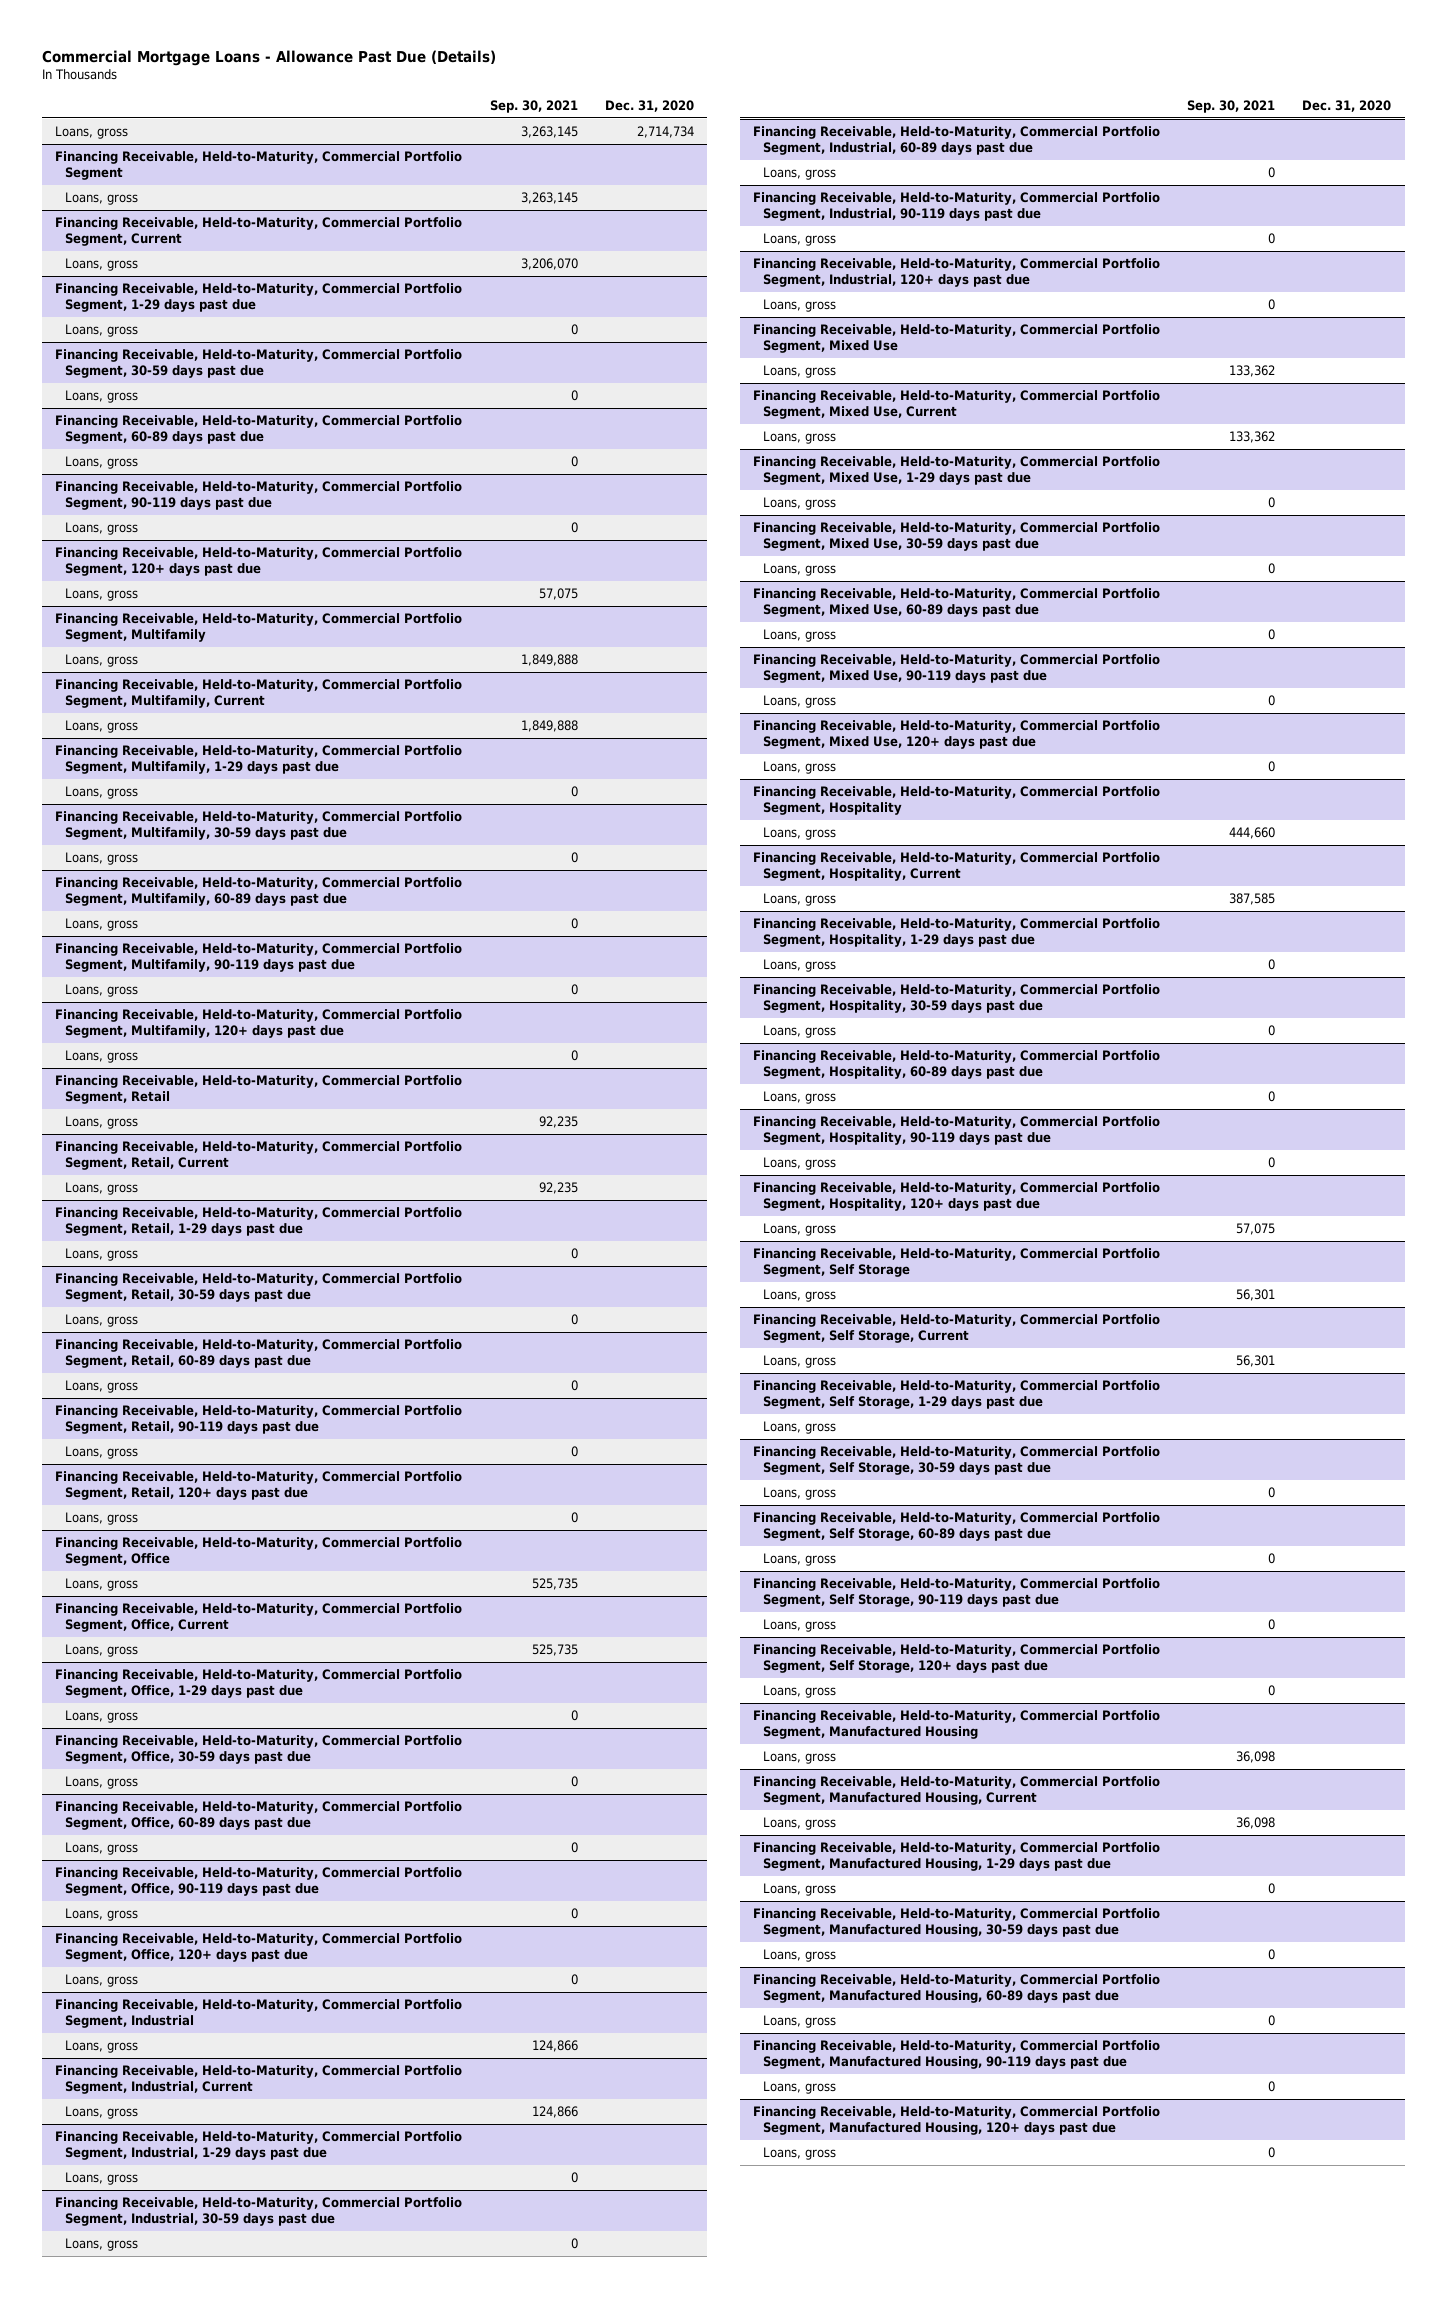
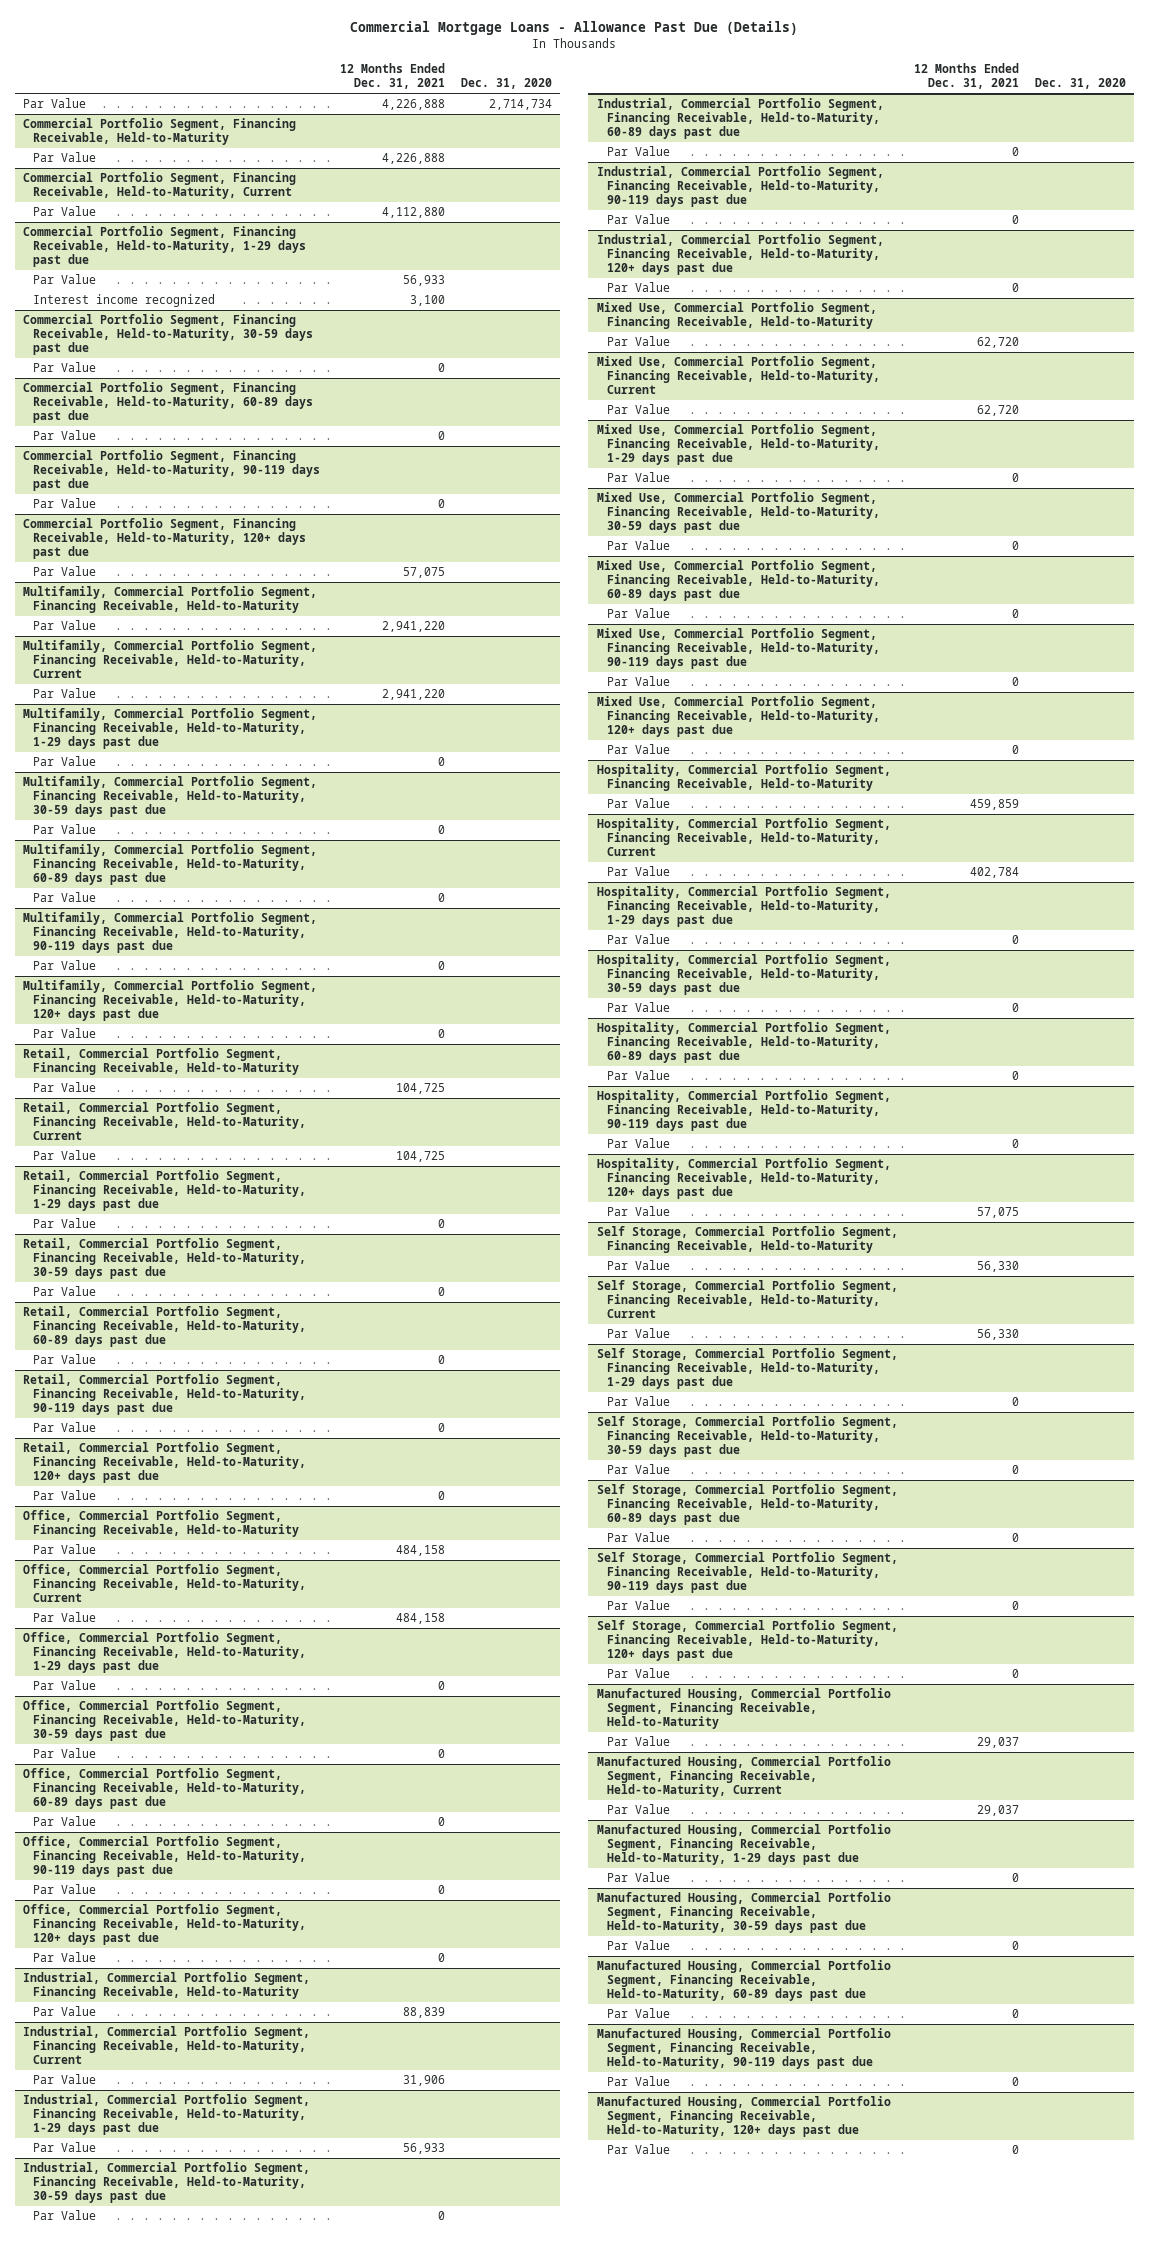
- | Sep. 30, 2021 | Dec. 31, 2020
+ | 12 Months Ended Dec. 31, 2021 | Dec. 31, 2020
- Loans, gross | 3,263,145 | 2,714,734
- Financing Receivable, Held-to-Maturity, Commercial Portfolio Segment
- Loans, gross | 3,263,145 |
- Financing Receivable, Held-to-Maturity, Commercial Portfolio Segment, Current
- Loans, gross | 3,206,070 |
- Financing Receivable, Held-to-Maturity, Commercial Portfolio Segment, 1-29 days past due
- Loans, gross | 0 |
- Financing Receivable, Held-to-Maturity, Commercial Portfolio Segment, 30-59 days past due
- Loans, gross | 0 |
- Financing Receivable, Held-to-Maturity, Commercial Portfolio Segment, 60-89 days past due
- Loans, gross | 0 |
- Financing Receivable, Held-to-Maturity, Commercial Portfolio Segment, 90-119 days past due
- Loans, gross | 0 |
- Financing Receivable, Held-to-Maturity, Commercial Portfolio Segment, 120+ days past due
- Loans, gross | 57,075 |
- Financing Receivable, Held-to-Maturity, Commercial Portfolio Segment, Multifamily
- Loans, gross | 1,849,888 |
- Financing Receivable, Held-to-Maturity, Commercial Portfolio Segment, Multifamily, Current
- Loans, gross | 1,849,888 |
- Financing Receivable, Held-to-Maturity, Commercial Portfolio Segment, Multifamily, 1-29 days past due
- Loans, gross | 0 |
- Financing Receivable, Held-to-Maturity, Commercial Portfolio Segment, Multifamily, 30-59 days past due
- Loans, gross | 0 |
- Financing Receivable, Held-to-Maturity, Commercial Portfolio Segment, Multifamily, 60-89 days past due
- Loans, gross | 0 |
- Financing Receivable, Held-to-Maturity, Commercial Portfolio Segment, Multifamily, 90-119 days past due
- Loans, gross | 0 |
- Financing Receivable, Held-to-Maturity, Commercial Portfolio Segment, Multifamily, 120+ days past due
- Loans, gross | 0 |
- Financing Receivable, Held-to-Maturity, Commercial Portfolio Segment, Retail
- Loans, gross | 92,235 |
- Financing Receivable, Held-to-Maturity, Commercial Portfolio Segment, Retail, Current
- Loans, gross | 92,235 |
- Financing Receivable, Held-to-Maturity, Commercial Portfolio Segment, Retail, 1-29 days past due
- Loans, gross | 0 |
- Financing Receivable, Held-to-Maturity, Commercial Portfolio Segment, Retail, 30-59 days past due
- Loans, gross | 0 |
- Financing Receivable, Held-to-Maturity, Commercial Portfolio Segment, Retail, 60-89 days past due
- Loans, gross | 0 |
- Financing Receivable, Held-to-Maturity, Commercial Portfolio Segment, Retail, 90-119 days past due
- Loans, gross | 0 |
- Financing Receivable, Held-to-Maturity, Commercial Portfolio Segment, Retail, 120+ days past due
- Loans, gross | 0 |
- Financing Receivable, Held-to-Maturity, Commercial Portfolio Segment, Office
- Loans, gross | 525,735 |
- Financing Receivable, Held-to-Maturity, Commercial Portfolio Segment, Office, Current
- Loans, gross | 525,735 |
- Financing Receivable, Held-to-Maturity, Commercial Portfolio Segment, Office, 1-29 days past due
- Loans, gross | 0 |
- Financing Receivable, Held-to-Maturity, Commercial Portfolio Segment, Office, 30-59 days past due
- Loans, gross | 0 |
- Financing Receivable, Held-to-Maturity, Commercial Portfolio Segment, Office, 60-89 days past due
- Loans, gross | 0 |
- Financing Receivable, Held-to-Maturity, Commercial Portfolio Segment, Office, 90-119 days past due
- Loans, gross | 0 |
- Financing Receivable, Held-to-Maturity, Commercial Portfolio Segment, Office, 120+ days past due
- Loans, gross | 0 |
- Financing Receivable, Held-to-Maturity, Commercial Portfolio Segment, Industrial
- Loans, gross | 124,866 |
- Financing Receivable, Held-to-Maturity, Commercial Portfolio Segment, Industrial, Current
- Loans, gross | 124,866 |
- Financing Receivable, Held-to-Maturity, Commercial Portfolio Segment, Industrial, 1-29 days past due
- Loans, gross | 0 |
- Financing Receivable, Held-to-Maturity, Commercial Portfolio Segment, Industrial, 30-59 days past due
- Loans, gross | 0 |
- Financing Receivable, Held-to-Maturity, Commercial Portfolio Segment, Industrial, 60-89 days past due
- Loans, gross | 0 |
- Financing Receivable, Held-to-Maturity, Commercial Portfolio Segment, Industrial, 90-119 days past due
- Loans, gross | 0 |
- Financing Receivable, Held-to-Maturity, Commercial Portfolio Segment, Industrial, 120+ days past due
- Loans, gross | 0 |
- Financing Receivable, Held-to-Maturity, Commercial Portfolio Segment, Mixed Use
- Loans, gross | 133,362 |
- Financing Receivable, Held-to-Maturity, Commercial Portfolio Segment, Mixed Use, Current
- Loans, gross | 133,362 |
- Financing Receivable, Held-to-Maturity, Commercial Portfolio Segment, Mixed Use, 1-29 days past due
- Loans, gross | 0 |
- Financing Receivable, Held-to-Maturity, Commercial Portfolio Segment, Mixed Use, 30-59 days past due
- Loans, gross | 0 |
- Financing Receivable, Held-to-Maturity, Commercial Portfolio Segment, Mixed Use, 60-89 days past due
- Loans, gross | 0 |
- Financing Receivable, Held-to-Maturity, Commercial Portfolio Segment, Mixed Use, 90-119 days past due
- Loans, gross | 0 |
- Financing Receivable, Held-to-Maturity, Commercial Portfolio Segment, Mixed Use, 120+ days past due
- Loans, gross | 0 |
- Financing Receivable, Held-to-Maturity, Commercial Portfolio Segment, Hospitality
- Loans, gross | 444,660 |
- Financing Receivable, Held-to-Maturity, Commercial Portfolio Segment, Hospitality, Current
- Loans, gross | 387,585 |
- Financing Receivable, Held-to-Maturity, Commercial Portfolio Segment, Hospitality, 1-29 days past due
- Loans, gross | 0 |
- Financing Receivable, Held-to-Maturity, Commercial Portfolio Segment, Hospitality, 30-59 days past due
- Loans, gross | 0 |
- Financing Receivable, Held-to-Maturity, Commercial Portfolio Segment, Hospitality, 60-89 days past due
- Loans, gross | 0 |
- Financing Receivable, Held-to-Maturity, Commercial Portfolio Segment, Hospitality, 90-119 days past due
- Loans, gross | 0 |
- Financing Receivable, Held-to-Maturity, Commercial Portfolio Segment, Hospitality, 120+ days past due
- Loans, gross | 57,075 |
- Financing Receivable, Held-to-Maturity, Commercial Portfolio Segment, Self Storage
- Loans, gross | 56,301 |
- Financing Receivable, Held-to-Maturity, Commercial Portfolio Segment, Self Storage, Current
- Loans, gross | 56,301 |
- Financing Receivable, Held-to-Maturity, Commercial Portfolio Segment, Self Storage, 1-29 days past due
- Loans, gross
- Financing Receivable, Held-to-Maturity, Commercial Portfolio Segment, Self Storage, 30-59 days past due
- Loans, gross | 0 |
- Financing Receivable, Held-to-Maturity, Commercial Portfolio Segment, Self Storage, 60-89 days past due
- Loans, gross | 0 |
- Financing Receivable, Held-to-Maturity, Commercial Portfolio Segment, Self Storage, 90-119 days past due
- Loans, gross | 0 |
- Financing Receivable, Held-to-Maturity, Commercial Portfolio Segment, Self Storage, 120+ days past due
- Loans, gross | 0 |
- Financing Receivable, Held-to-Maturity, Commercial Portfolio Segment, Manufactured Housing
- Loans, gross | 36,098 |
- Financing Receivable, Held-to-Maturity, Commercial Portfolio Segment, Manufactured Housing, Current
- Loans, gross | 36,098 |
- Financing Receivable, Held-to-Maturity, Commercial Portfolio Segment, Manufactured Housing, 1-29 days past due
- Loans, gross | 0 |
- Financing Receivable, Held-to-Maturity, Commercial Portfolio Segment, Manufactured Housing, 30-59 days past due
- Loans, gross | 0 |
- Financing Receivable, Held-to-Maturity, Commercial Portfolio Segment, Manufactured Housing, 60-89 days past due
- Loans, gross | 0 |
- Financing Receivable, Held-to-Maturity, Commercial Portfolio Segment, Manufactured Housing, 90-119 days past due
- Loans, gross | 0 |
- Financing Receivable, Held-to-Maturity, Commercial Portfolio Segment, Manufactured Housing, 120+ days past due
- Loans, gross | 0 |
+ Par Value | 4,226,888 | 2,714,734
+ Commercial Portfolio Segment, Financing Receivable, Held-to-Maturity
+ Par Value | 4,226,888 |
+ Commercial Portfolio Segment, Financing Receivable, Held-to-Maturity, Current
+ Par Value | 4,112,880 |
+ Commercial Portfolio Segment, Financing Receivable, Held-to-Maturity, 1-29 days past due
+ Par Value | 56,933 |
+ Interest income recognized | 3,100 |
+ Commercial Portfolio Segment, Financing Receivable, Held-to-Maturity, 30-59 days past due
+ Par Value | 0 |
+ Commercial Portfolio Segment, Financing Receivable, Held-to-Maturity, 60-89 days past due
+ Par Value | 0 |
+ Commercial Portfolio Segment, Financing Receivable, Held-to-Maturity, 90-119 days past due
+ Par Value | 0 |
+ Commercial Portfolio Segment, Financing Receivable, Held-to-Maturity, 120+ days past due
+ Par Value | 57,075 |
+ Multifamily, Commercial Portfolio Segment, Financing Receivable, Held-to-Maturity
+ Par Value | 2,941,220 |
+ Multifamily, Commercial Portfolio Segment, Financing Receivable, Held-to-Maturity, Current
+ Par Value | 2,941,220 |
+ Multifamily, Commercial Portfolio Segment, Financing Receivable, Held-to-Maturity, 1-29 days past due
+ Par Value | 0 |
+ Multifamily, Commercial Portfolio Segment, Financing Receivable, Held-to-Maturity, 30-59 days past due
+ Par Value | 0 |
+ Multifamily, Commercial Portfolio Segment, Financing Receivable, Held-to-Maturity, 60-89 days past due
+ Par Value | 0 |
+ Multifamily, Commercial Portfolio Segment, Financing Receivable, Held-to-Maturity, 90-119 days past due
+ Par Value | 0 |
+ Multifamily, Commercial Portfolio Segment, Financing Receivable, Held-to-Maturity, 120+ days past due
+ Par Value | 0 |
+ Retail, Commercial Portfolio Segment, Financing Receivable, Held-to-Maturity
+ Par Value | 104,725 |
+ Retail, Commercial Portfolio Segment, Financing Receivable, Held-to-Maturity, Current
+ Par Value | 104,725 |
+ Retail, Commercial Portfolio Segment, Financing Receivable, Held-to-Maturity, 1-29 days past due
+ Par Value | 0 |
+ Retail, Commercial Portfolio Segment, Financing Receivable, Held-to-Maturity, 30-59 days past due
+ Par Value | 0 |
+ Retail, Commercial Portfolio Segment, Financing Receivable, Held-to-Maturity, 60-89 days past due
+ Par Value | 0 |
+ Retail, Commercial Portfolio Segment, Financing Receivable, Held-to-Maturity, 90-119 days past due
+ Par Value | 0 |
+ Retail, Commercial Portfolio Segment, Financing Receivable, Held-to-Maturity, 120+ days past due
+ Par Value | 0 |
+ Office, Commercial Portfolio Segment, Financing Receivable, Held-to-Maturity
+ Par Value | 484,158 |
+ Office, Commercial Portfolio Segment, Financing Receivable, Held-to-Maturity, Current
+ Par Value | 484,158 |
+ Office, Commercial Portfolio Segment, Financing Receivable, Held-to-Maturity, 1-29 days past due
+ Par Value | 0 |
+ Office, Commercial Portfolio Segment, Financing Receivable, Held-to-Maturity, 30-59 days past due
+ Par Value | 0 |
+ Office, Commercial Portfolio Segment, Financing Receivable, Held-to-Maturity, 60-89 days past due
+ Par Value | 0 |
+ Office, Commercial Portfolio Segment, Financing Receivable, Held-to-Maturity, 90-119 days past due
+ Par Value | 0 |
+ Office, Commercial Portfolio Segment, Financing Receivable, Held-to-Maturity, 120+ days past due
+ Par Value | 0 |
+ Industrial, Commercial Portfolio Segment, Financing Receivable, Held-to-Maturity
+ Par Value | 88,839 |
+ Industrial, Commercial Portfolio Segment, Financing Receivable, Held-to-Maturity, Current
+ Par Value | 31,906 |
+ Industrial, Commercial Portfolio Segment, Financing Receivable, Held-to-Maturity, 1-29 days past due
+ Par Value | 56,933 |
+ Industrial, Commercial Portfolio Segment, Financing Receivable, Held-to-Maturity, 30-59 days past due
+ Par Value | 0 |
+ Industrial, Commercial Portfolio Segment, Financing Receivable, Held-to-Maturity, 60-89 days past due
+ Par Value | 0 |
+ Industrial, Commercial Portfolio Segment, Financing Receivable, Held-to-Maturity, 90-119 days past due
+ Par Value | 0 |
+ Industrial, Commercial Portfolio Segment, Financing Receivable, Held-to-Maturity, 120+ days past due
+ Par Value | 0 |
+ Mixed Use, Commercial Portfolio Segment, Financing Receivable, Held-to-Maturity
+ Par Value | 62,720 |
+ Mixed Use, Commercial Portfolio Segment, Financing Receivable, Held-to-Maturity, Current
+ Par Value | 62,720 |
+ Mixed Use, Commercial Portfolio Segment, Financing Receivable, Held-to-Maturity, 1-29 days past due
+ Par Value | 0 |
+ Mixed Use, Commercial Portfolio Segment, Financing Receivable, Held-to-Maturity, 30-59 days past due
+ Par Value | 0 |
+ Mixed Use, Commercial Portfolio Segment, Financing Receivable, Held-to-Maturity, 60-89 days past due
+ Par Value | 0 |
+ Mixed Use, Commercial Portfolio Segment, Financing Receivable, Held-to-Maturity, 90-119 days past due
+ Par Value | 0 |
+ Mixed Use, Commercial Portfolio Segment, Financing Receivable, Held-to-Maturity, 120+ days past due
+ Par Value | 0 |
+ Hospitality, Commercial Portfolio Segment, Financing Receivable, Held-to-Maturity
+ Par Value | 459,859 |
+ Hospitality, Commercial Portfolio Segment, Financing Receivable, Held-to-Maturity, Current
+ Par Value | 402,784 |
+ Hospitality, Commercial Portfolio Segment, Financing Receivable, Held-to-Maturity, 1-29 days past due
+ Par Value | 0 |
+ Hospitality, Commercial Portfolio Segment, Financing Receivable, Held-to-Maturity, 30-59 days past due
+ Par Value | 0 |
+ Hospitality, Commercial Portfolio Segment, Financing Receivable, Held-to-Maturity, 60-89 days past due
+ Par Value | 0 |
+ Hospitality, Commercial Portfolio Segment, Financing Receivable, Held-to-Maturity, 90-119 days past due
+ Par Value | 0 |
+ Hospitality, Commercial Portfolio Segment, Financing Receivable, Held-to-Maturity, 120+ days past due
+ Par Value | 57,075 |
+ Self Storage, Commercial Portfolio Segment, Financing Receivable, Held-to-Maturity
+ Par Value | 56,330 |
+ Self Storage, Commercial Portfolio Segment, Financing Receivable, Held-to-Maturity, Current
+ Par Value | 56,330 |
+ Self Storage, Commercial Portfolio Segment, Financing Receivable, Held-to-Maturity, 1-29 days past due
+ Par Value | 0 |
+ Self Storage, Commercial Portfolio Segment, Financing Receivable, Held-to-Maturity, 30-59 days past due
+ Par Value | 0 |
+ Self Storage, Commercial Portfolio Segment, Financing Receivable, Held-to-Maturity, 60-89 days past due
+ Par Value | 0 |
+ Self Storage, Commercial Portfolio Segment, Financing Receivable, Held-to-Maturity, 90-119 days past due
+ Par Value | 0 |
+ Self Storage, Commercial Portfolio Segment, Financing Receivable, Held-to-Maturity, 120+ days past due
+ Par Value | 0 |
+ Manufactured Housing, Commercial Portfolio Segment, Financing Receivable, Held-to-Maturity
+ Par Value | 29,037 |
+ Manufactured Housing, Commercial Portfolio Segment, Financing Receivable, Held-to-Maturity, Current
+ Par Value | 29,037 |
+ Manufactured Housing, Commercial Portfolio Segment, Financing Receivable, Held-to-Maturity, 1-29 days past due
+ Par Value | 0 |
+ Manufactured Housing, Commercial Portfolio Segment, Financing Receivable, Held-to-Maturity, 30-59 days past due
+ Par Value | 0 |
+ Manufactured Housing, Commercial Portfolio Segment, Financing Receivable, Held-to-Maturity, 60-89 days past due
+ Par Value | 0 |
+ Manufactured Housing, Commercial Portfolio Segment, Financing Receivable, Held-to-Maturity, 90-119 days past due
+ Par Value | 0 |
+ Manufactured Housing, Commercial Portfolio Segment, Financing Receivable, Held-to-Maturity, 120+ days past due
+ Par Value | 0 |

